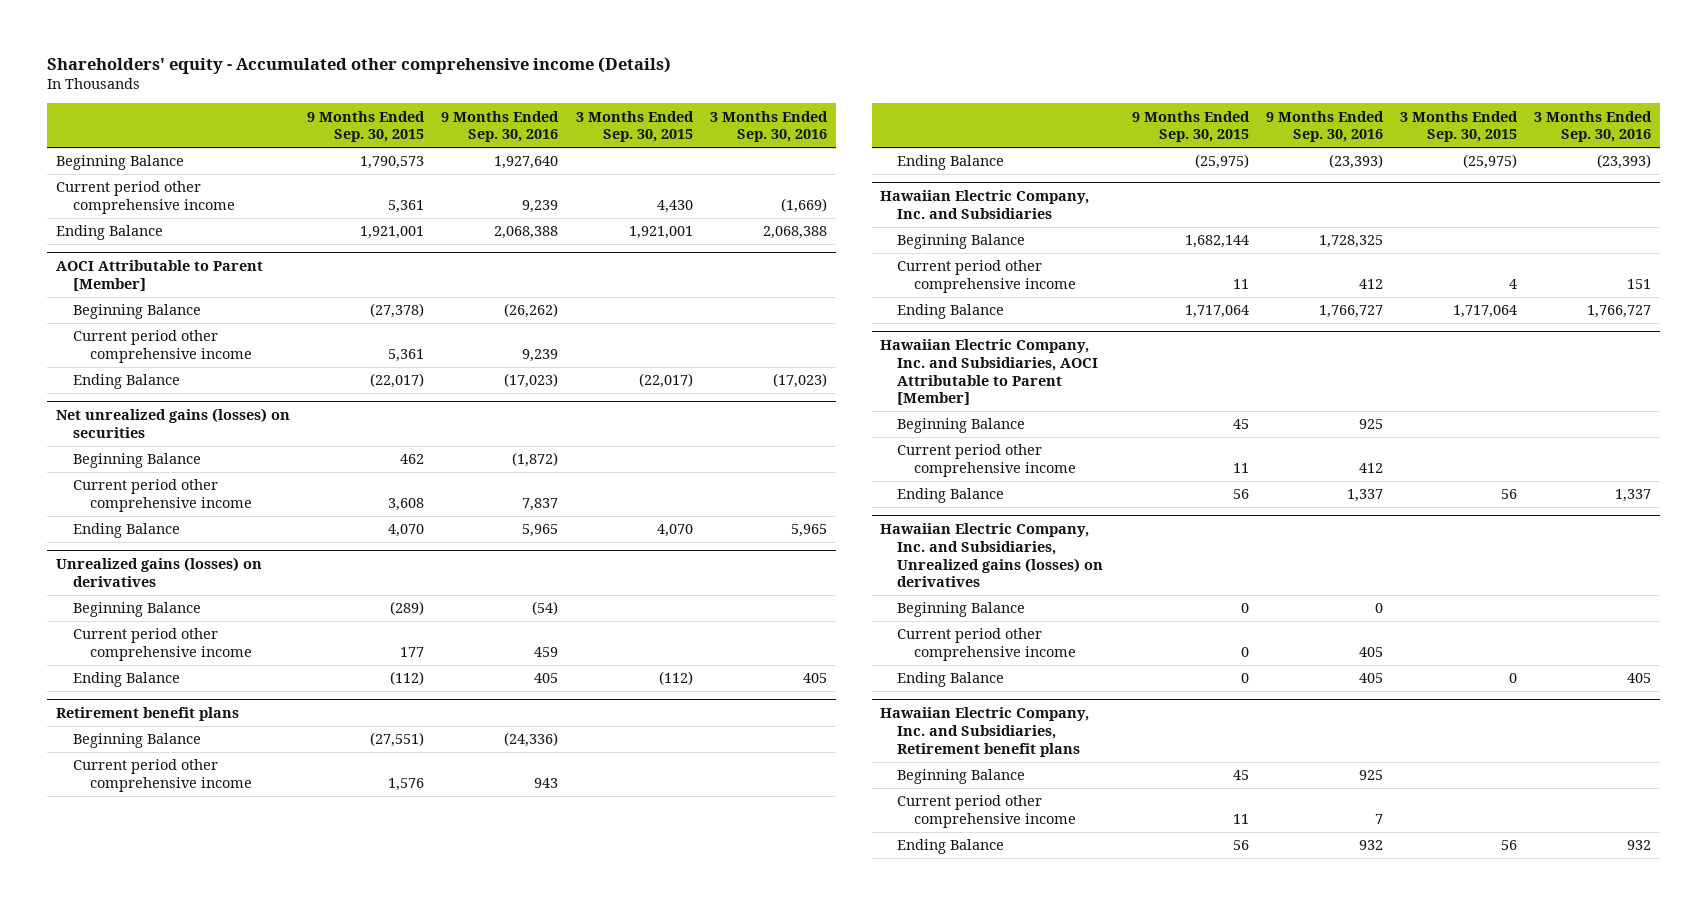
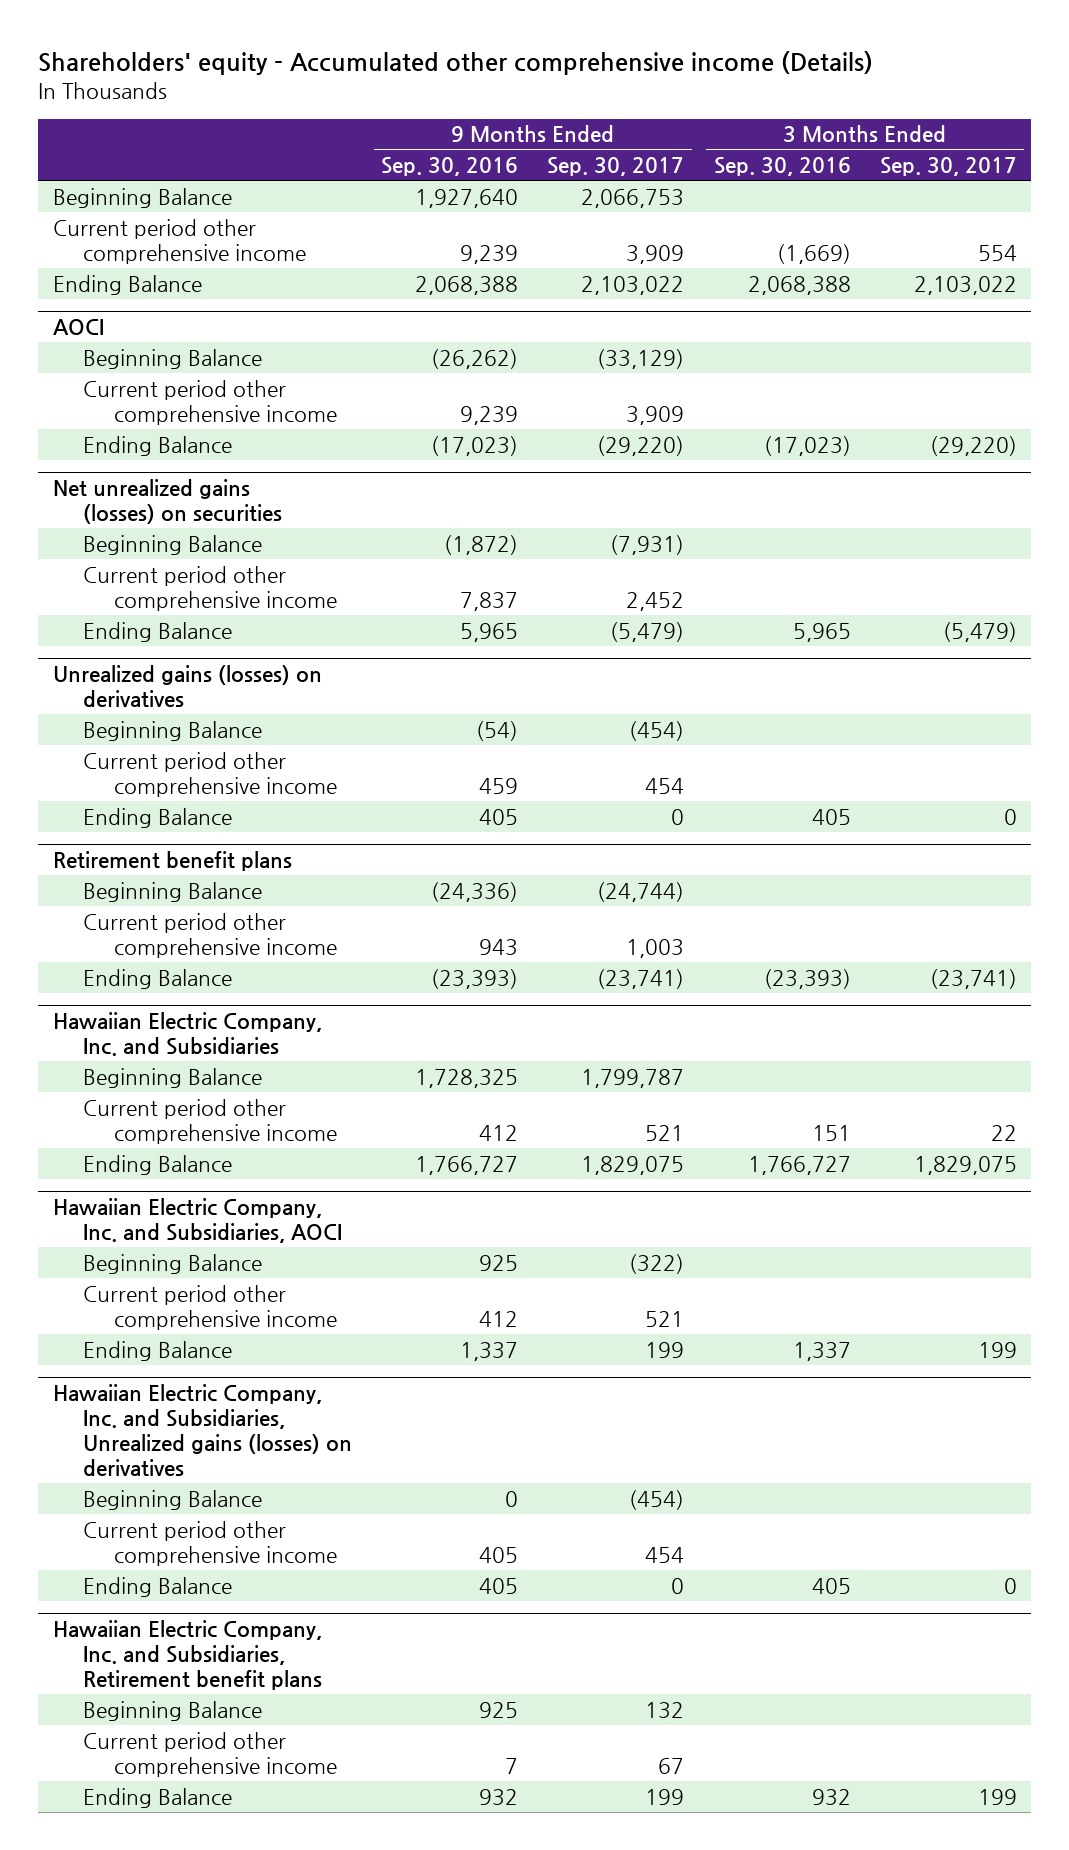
- | 9 Months Ended Sep. 30, 2015 | 9 Months Ended Sep. 30, 2016 | 3 Months Ended Sep. 30, 2015 | 3 Months Ended Sep. 30, 2016
+ | 9 Months Ended Sep. 30, 2016 | 9 Months Ended Sep. 30, 2017 | 3 Months Ended Sep. 30, 2016 | 3 Months Ended Sep. 30, 2017
- AOCI Attributable to Parent [Member]
+ AOCI
- Hawaiian Electric Company, Inc. and Subsidiaries, AOCI Attributable to Parent [Member]
+ Hawaiian Electric Company, Inc. and Subsidiaries, AOCI

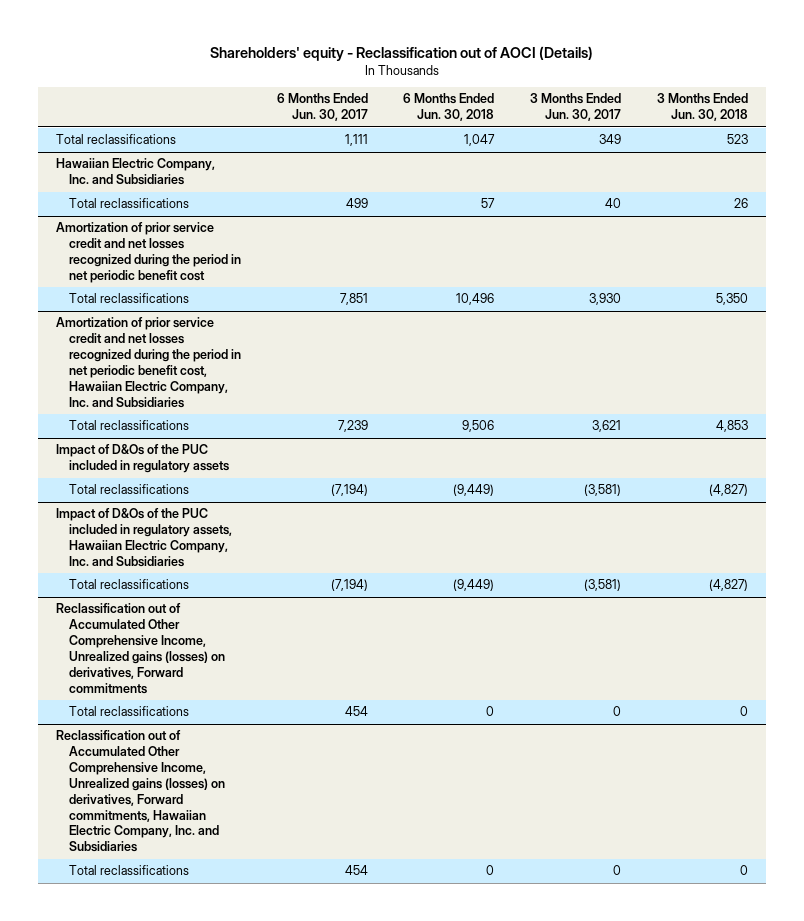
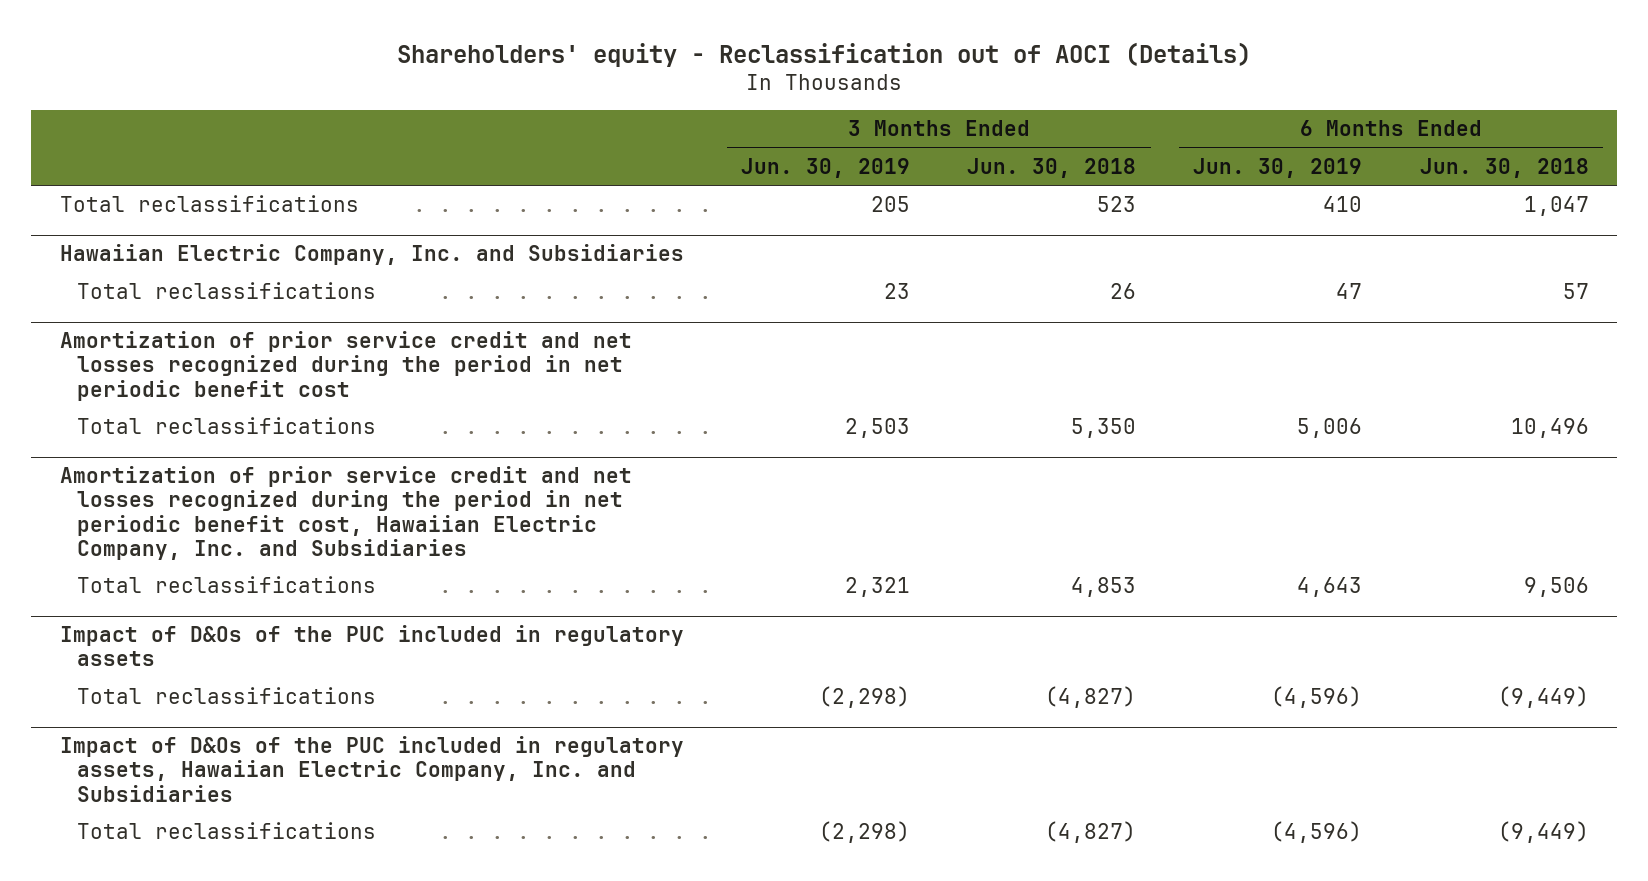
- | 6 Months Ended Jun. 30, 2017 | 6 Months Ended Jun. 30, 2018 | 3 Months Ended Jun. 30, 2017 | 3 Months Ended Jun. 30, 2018
+ | 3 Months Ended Jun. 30, 2019 | 3 Months Ended Jun. 30, 2018 | 6 Months Ended Jun. 30, 2019 | 6 Months Ended Jun. 30, 2018
- Reclassification out of Accumulated Other Comprehensive Income, Unrealized gains (losses) on derivatives, Forward commitments
- Total reclassifications | 454 | 0 | 0 | 0
- Reclassification out of Accumulated Other Comprehensive Income, Unrealized gains (losses) on derivatives, Forward commitments, Hawaiian Electric Company, Inc. and Subsidiaries
- Total reclassifications | 454 | 0 | 0 | 0

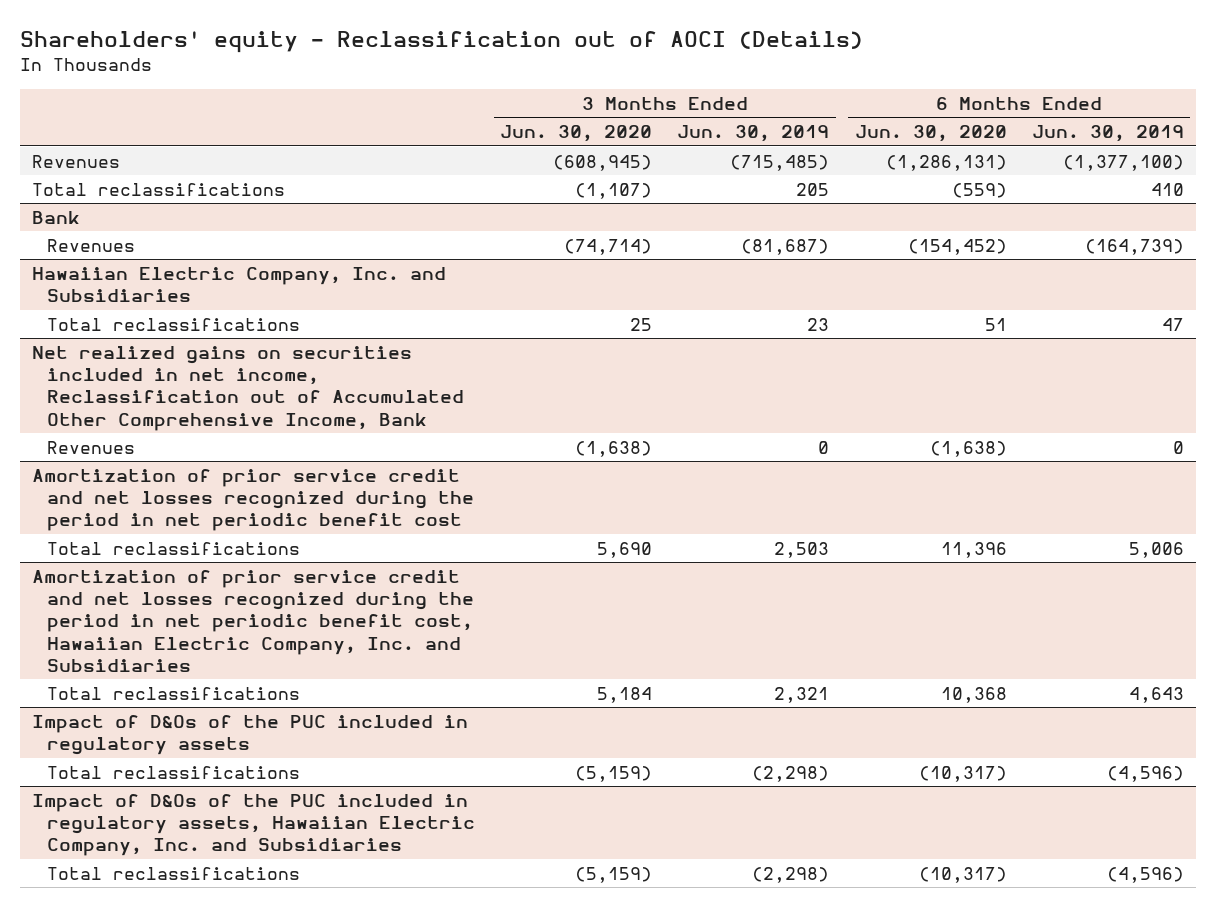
- | 3 Months Ended Jun. 30, 2019 | 3 Months Ended Jun. 30, 2018 | 6 Months Ended Jun. 30, 2019 | 6 Months Ended Jun. 30, 2018
+ | 3 Months Ended Jun. 30, 2020 | 3 Months Ended Jun. 30, 2019 | 6 Months Ended Jun. 30, 2020 | 6 Months Ended Jun. 30, 2019
+ Revenues | (608,945) | (715,485) | (1,286,131) | (1,377,100)
+ Bank
+ Revenues | (74,714) | (81,687) | (154,452) | (164,739)
+ Net realized gains on securities included in net income, Reclassification out of Accumulated Other Comprehensive Income, Bank
+ Revenues | (1,638) | 0 | (1,638) | 0

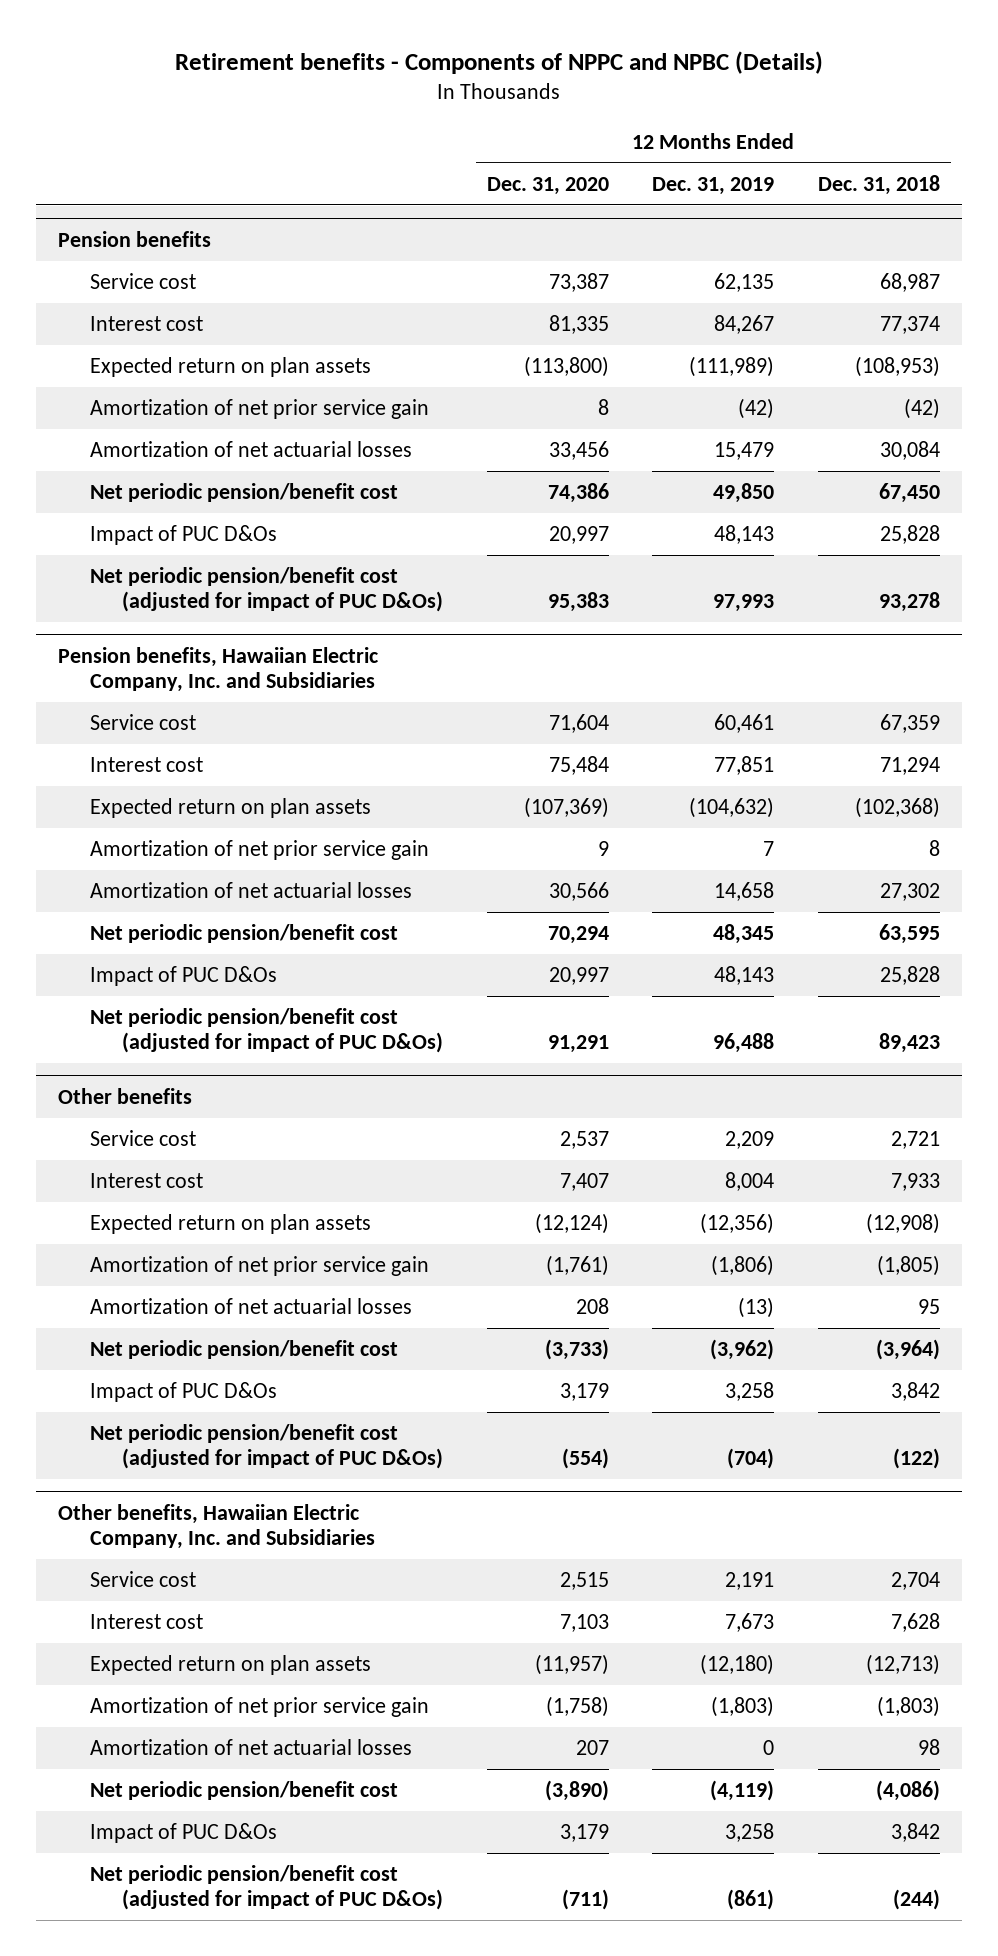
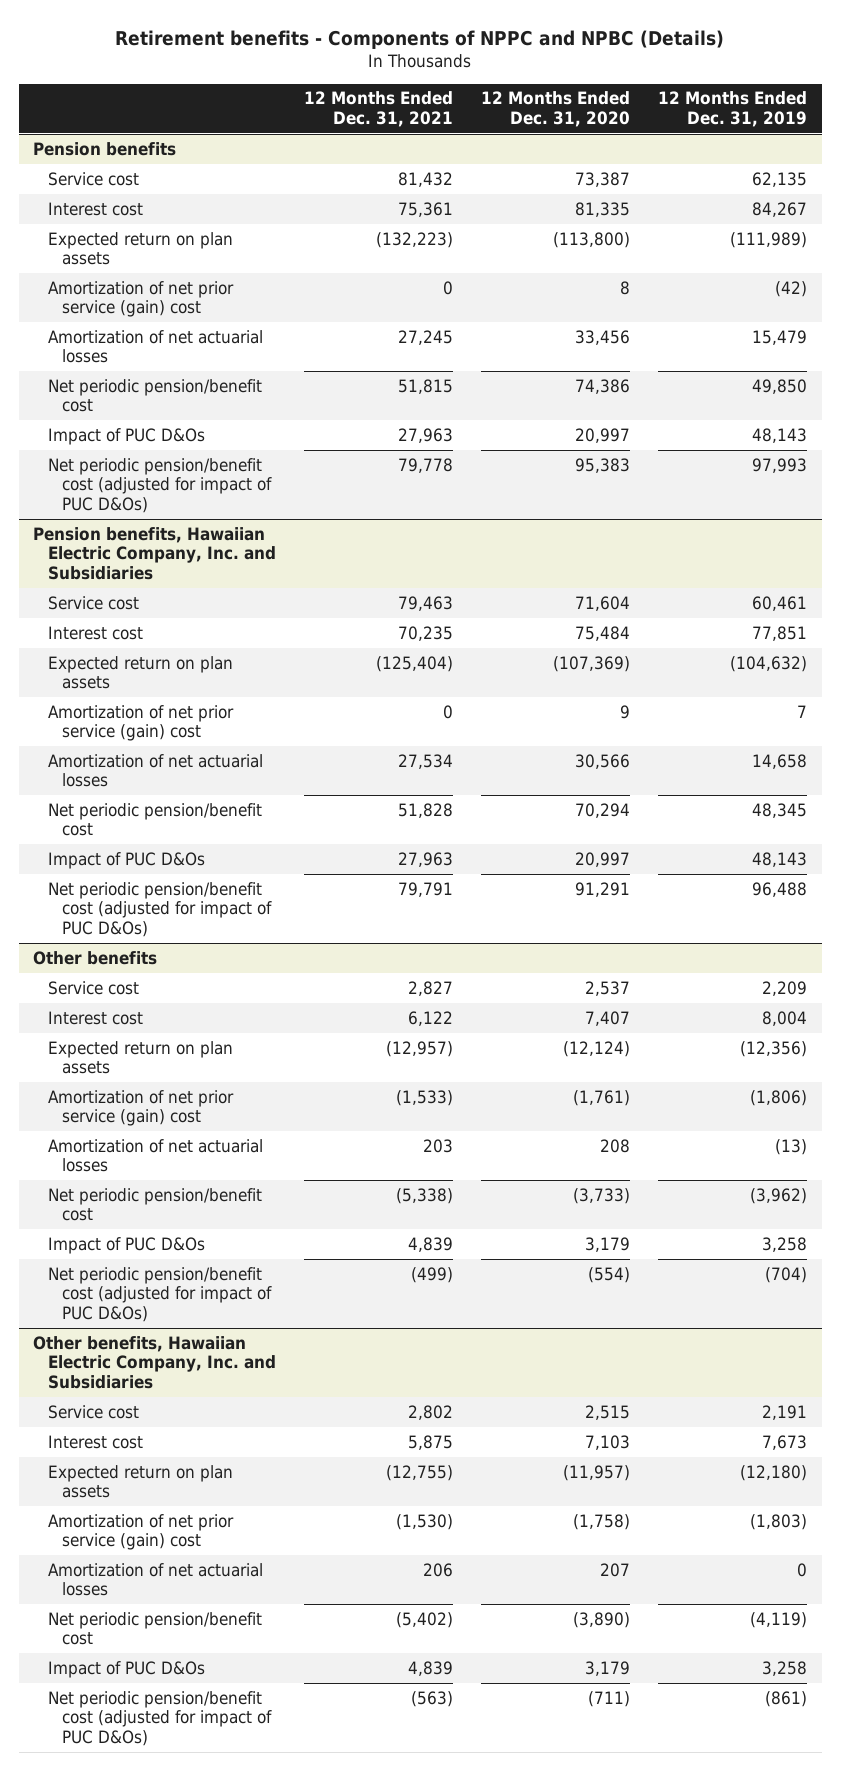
- | 12 Months Ended Dec. 31, 2020 | 12 Months Ended Dec. 31, 2019 | 12 Months Ended Dec. 31, 2018
+ | 12 Months Ended Dec. 31, 2021 | 12 Months Ended Dec. 31, 2020 | 12 Months Ended Dec. 31, 2019
@ Pension benefits
- Amortization of net prior service gain | 8 | (42) | (42)
+ Amortization of net prior service (gain) cost | 0 | 8 | (42)
@ Pension benefits, Hawaiian Electric Company, Inc. and Subsidiaries
- Amortization of net prior service gain | 9 | 7 | 8
+ Amortization of net prior service (gain) cost | 0 | 9 | 7
@ Other benefits
- Amortization of net prior service gain | (1,761) | (1,806) | (1,805)
+ Amortization of net prior service (gain) cost | (1,533) | (1,761) | (1,806)
@ Other benefits, Hawaiian Electric Company, Inc. and Subsidiaries
- Amortization of net prior service gain | (1,758) | (1,803) | (1,803)
+ Amortization of net prior service (gain) cost | (1,530) | (1,758) | (1,803)

